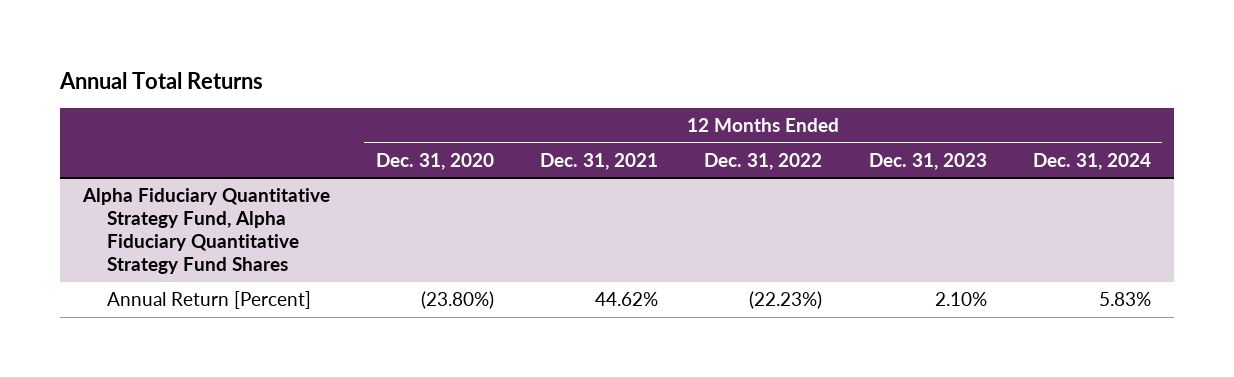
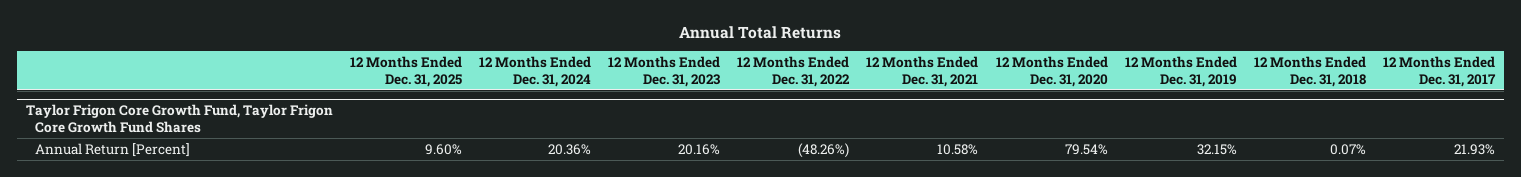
- | 12 Months Ended Dec. 31, 2020 | 12 Months Ended Dec. 31, 2021 | 12 Months Ended Dec. 31, 2022 | 12 Months Ended Dec. 31, 2023 | 12 Months Ended Dec. 31, 2024
+ | 12 Months Ended Dec. 31, 2025 | 12 Months Ended Dec. 31, 2024 | 12 Months Ended Dec. 31, 2023 | 12 Months Ended Dec. 31, 2022 | 12 Months Ended Dec. 31, 2021 | 12 Months Ended Dec. 31, 2020 | 12 Months Ended Dec. 31, 2019 | 12 Months Ended Dec. 31, 2018 | 12 Months Ended Dec. 31, 2017
- Alpha Fiduciary Quantitative Strategy Fund, Alpha Fiduciary Quantitative Strategy Fund Shares
- Annual Return [Percent] | (23.80%) | 44.62% | (22.23%) | 2.10% | 5.83%
+ Taylor Frigon Core Growth Fund, Taylor Frigon Core Growth Fund Shares
+ Annual Return [Percent] | 9.60% | 20.36% | 20.16% | (48.26%) | 10.58% | 79.54% | 32.15% | 0.07% | 21.93%

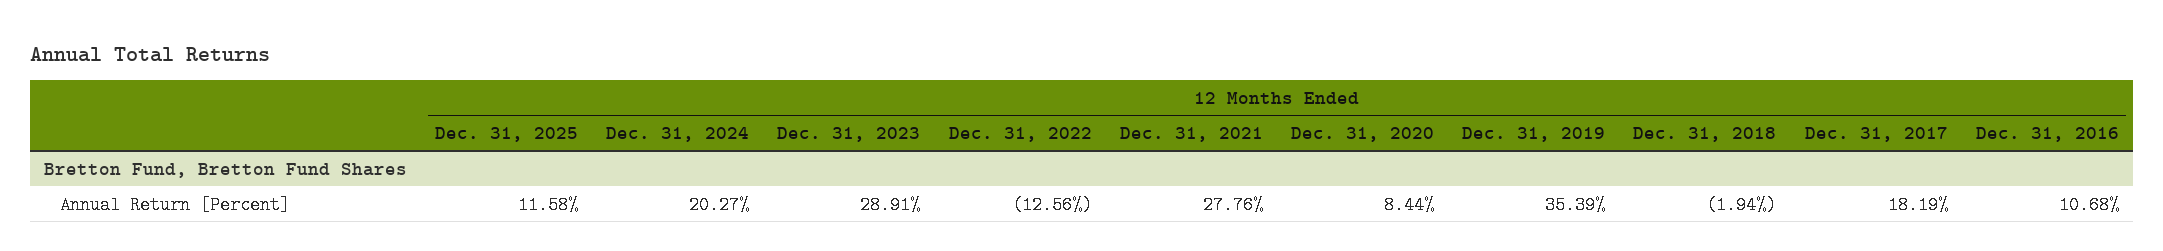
- | 12 Months Ended Dec. 31, 2025 | 12 Months Ended Dec. 31, 2024 | 12 Months Ended Dec. 31, 2023 | 12 Months Ended Dec. 31, 2022 | 12 Months Ended Dec. 31, 2021 | 12 Months Ended Dec. 31, 2020 | 12 Months Ended Dec. 31, 2019 | 12 Months Ended Dec. 31, 2018 | 12 Months Ended Dec. 31, 2017
+ | 12 Months Ended Dec. 31, 2025 | 12 Months Ended Dec. 31, 2024 | 12 Months Ended Dec. 31, 2023 | 12 Months Ended Dec. 31, 2022 | 12 Months Ended Dec. 31, 2021 | 12 Months Ended Dec. 31, 2020 | 12 Months Ended Dec. 31, 2019 | 12 Months Ended Dec. 31, 2018 | 12 Months Ended Dec. 31, 2017 | 12 Months Ended Dec. 31, 2016
- Taylor Frigon Core Growth Fund, Taylor Frigon Core Growth Fund Shares
- Annual Return [Percent] | 9.60% | 20.36% | 20.16% | (48.26%) | 10.58% | 79.54% | 32.15% | 0.07% | 21.93%
+ Bretton Fund, Bretton Fund Shares
+ Annual Return [Percent] | 11.58% | 20.27% | 28.91% | (12.56%) | 27.76% | 8.44% | 35.39% | (1.94%) | 18.19% | 10.68%

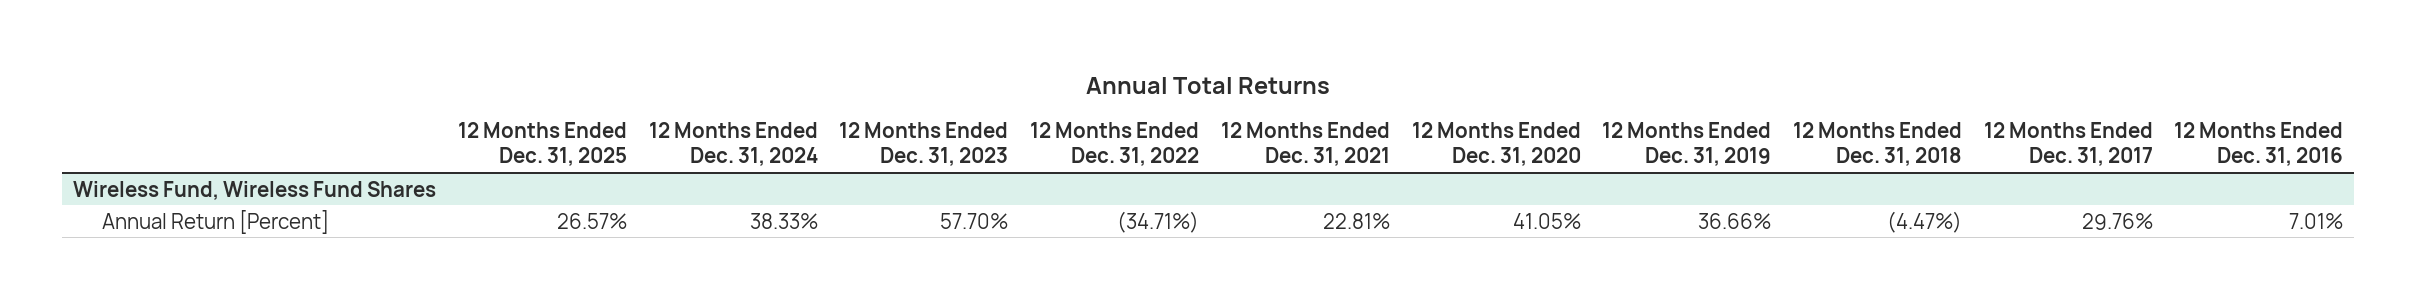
- Bretton Fund, Bretton Fund Shares
- Annual Return [Percent] | 11.58% | 20.27% | 28.91% | (12.56%) | 27.76% | 8.44% | 35.39% | (1.94%) | 18.19% | 10.68%
+ Wireless Fund, Wireless Fund Shares
+ Annual Return [Percent] | 26.57% | 38.33% | 57.70% | (34.71%) | 22.81% | 41.05% | 36.66% | (4.47%) | 29.76% | 7.01%

